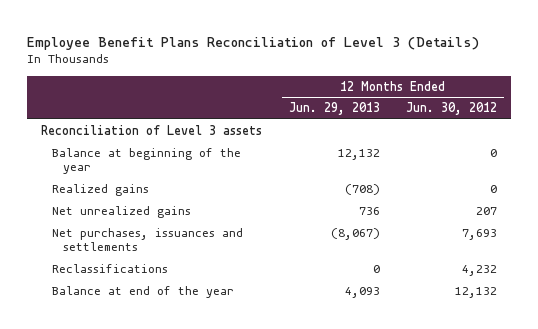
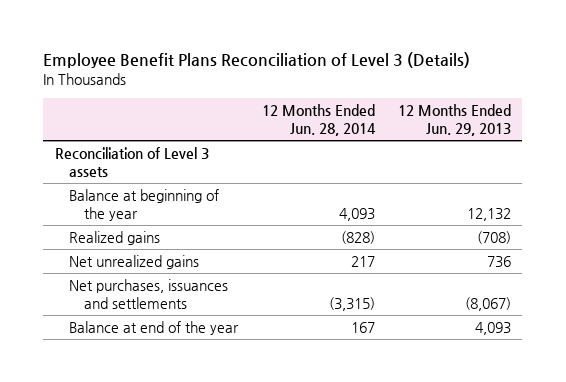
- | 12 Months Ended Jun. 29, 2013 | 12 Months Ended Jun. 30, 2012
+ | 12 Months Ended Jun. 28, 2014 | 12 Months Ended Jun. 29, 2013
- Reclassifications | 0 | 4,232

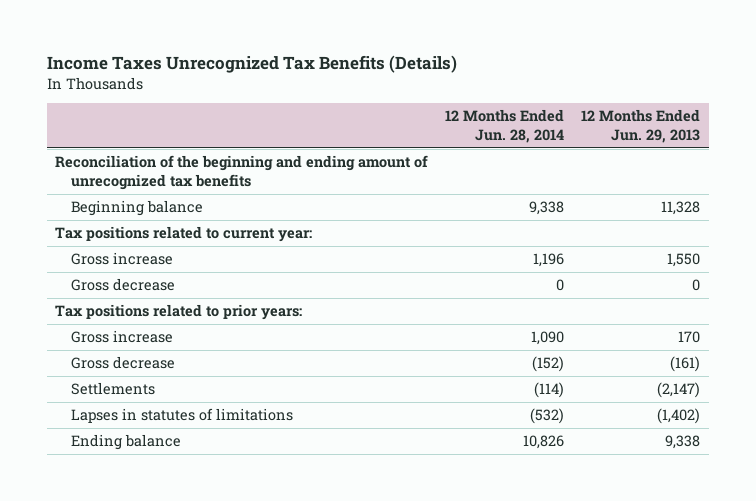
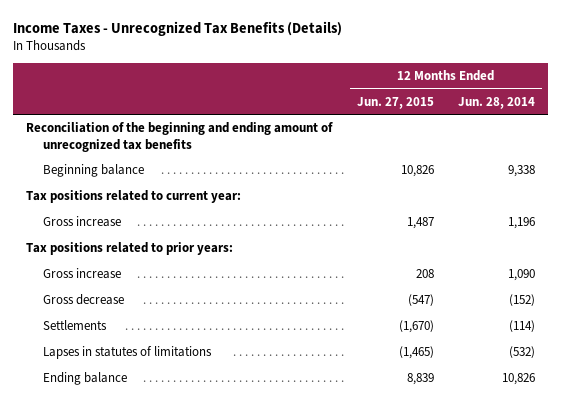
- Income Taxes Unrecognized Tax Benefits (Details)
+ Income Taxes - Unrecognized Tax Benefits (Details)
- | 12 Months Ended Jun. 28, 2014 | 12 Months Ended Jun. 29, 2013
+ | 12 Months Ended Jun. 27, 2015 | 12 Months Ended Jun. 28, 2014
- Gross decrease | 0 | 0

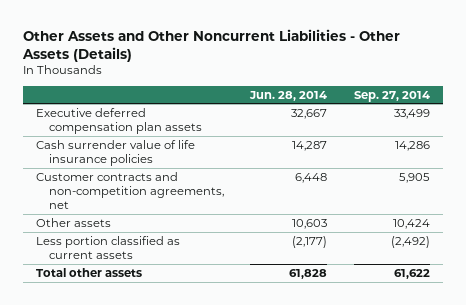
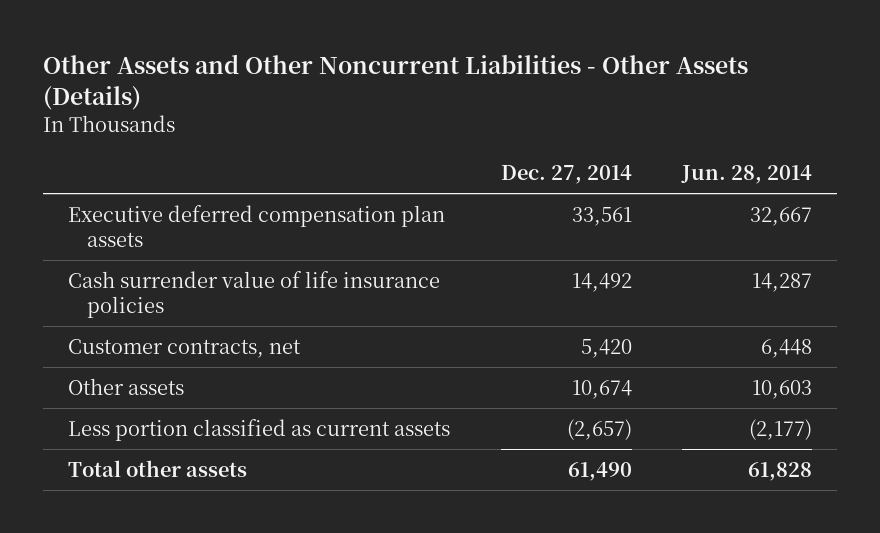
- | Jun. 28, 2014 | Sep. 27, 2014
+ | Dec. 27, 2014 | Jun. 28, 2014
- Customer contracts and non-competition agreements, net | 6,448 | 5,905
+ Customer contracts, net | 5,420 | 6,448

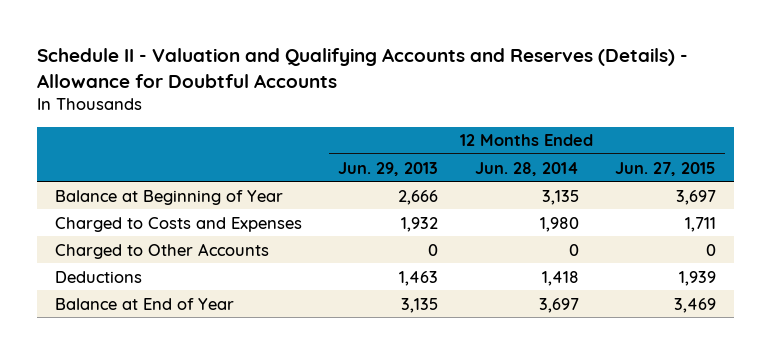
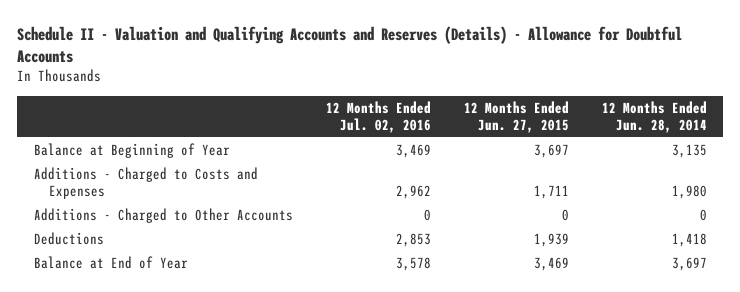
- | 12 Months Ended Jun. 29, 2013 | 12 Months Ended Jun. 28, 2014 | 12 Months Ended Jun. 27, 2015
+ | 12 Months Ended Jul. 02, 2016 | 12 Months Ended Jun. 27, 2015 | 12 Months Ended Jun. 28, 2014
- Charged to Costs and Expenses | 1,932 | 1,980 | 1,711
- Charged to Other Accounts | 0 | 0 | 0
+ Additions - Charged to Costs and Expenses | 2,962 | 1,711 | 1,980
+ Additions - Charged to Other Accounts | 0 | 0 | 0

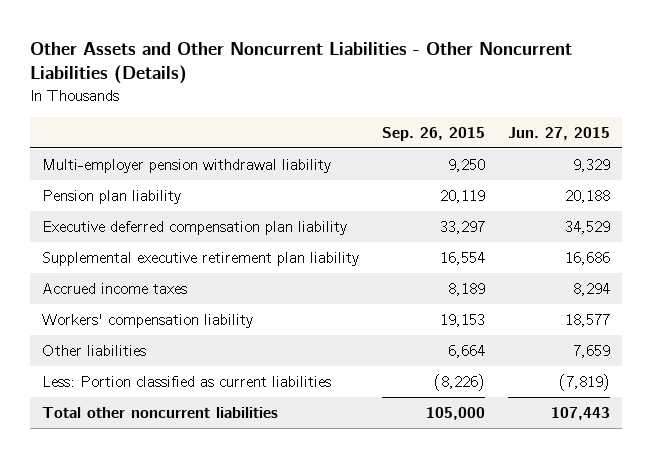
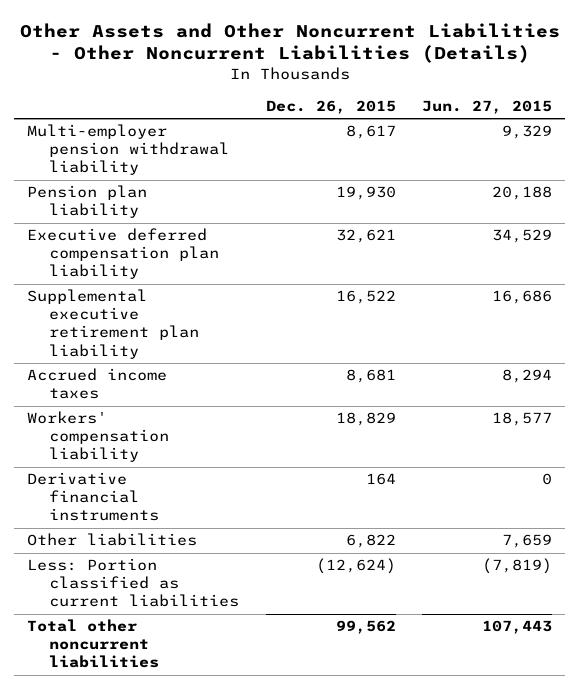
- | Sep. 26, 2015 | Jun. 27, 2015
+ | Dec. 26, 2015 | Jun. 27, 2015
+ Derivative financial instruments | 164 | 0

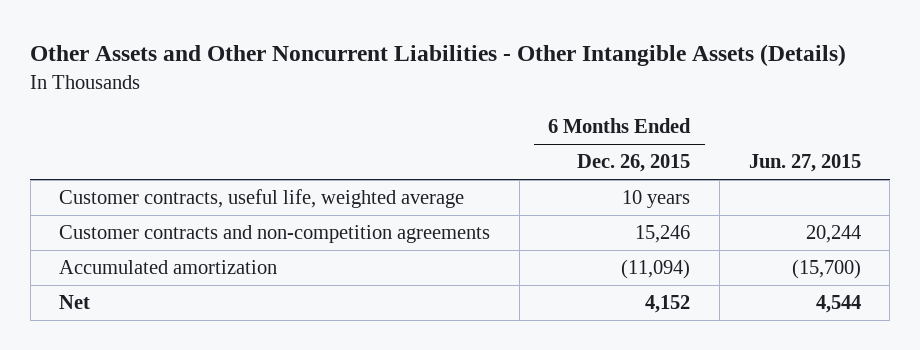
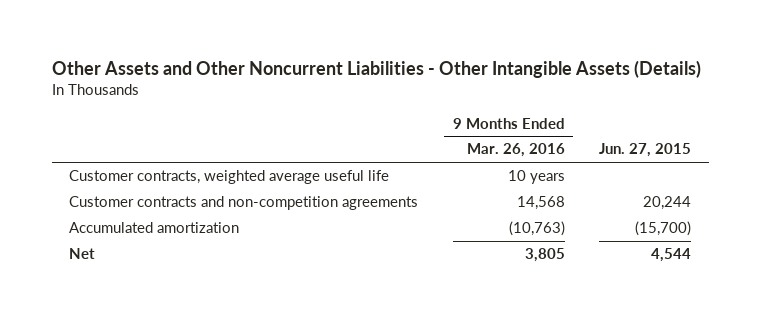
- | 6 Months Ended Dec. 26, 2015 | Jun. 27, 2015
+ | 9 Months Ended Mar. 26, 2016 | Jun. 27, 2015
- Customer contracts, useful life, weighted average | 10 years |
+ Customer contracts, weighted average useful life | 10 years |

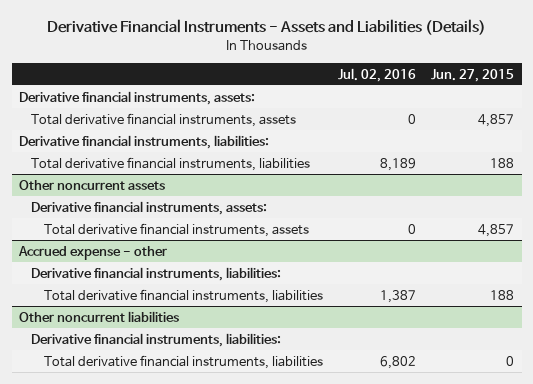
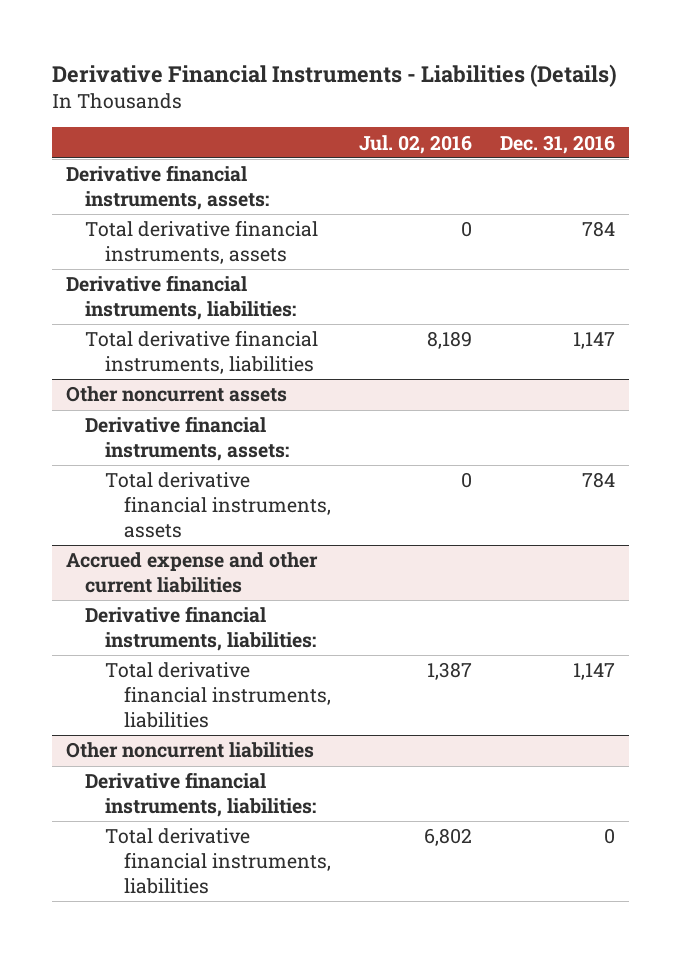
- Derivative Financial Instruments - Assets and Liabilities (Details)
+ Derivative Financial Instruments - Liabilities (Details)
- | Jul. 02, 2016 | Jun. 27, 2015
+ | Jul. 02, 2016 | Dec. 31, 2016
- Accrued expense - other
+ Accrued expense and other current liabilities

